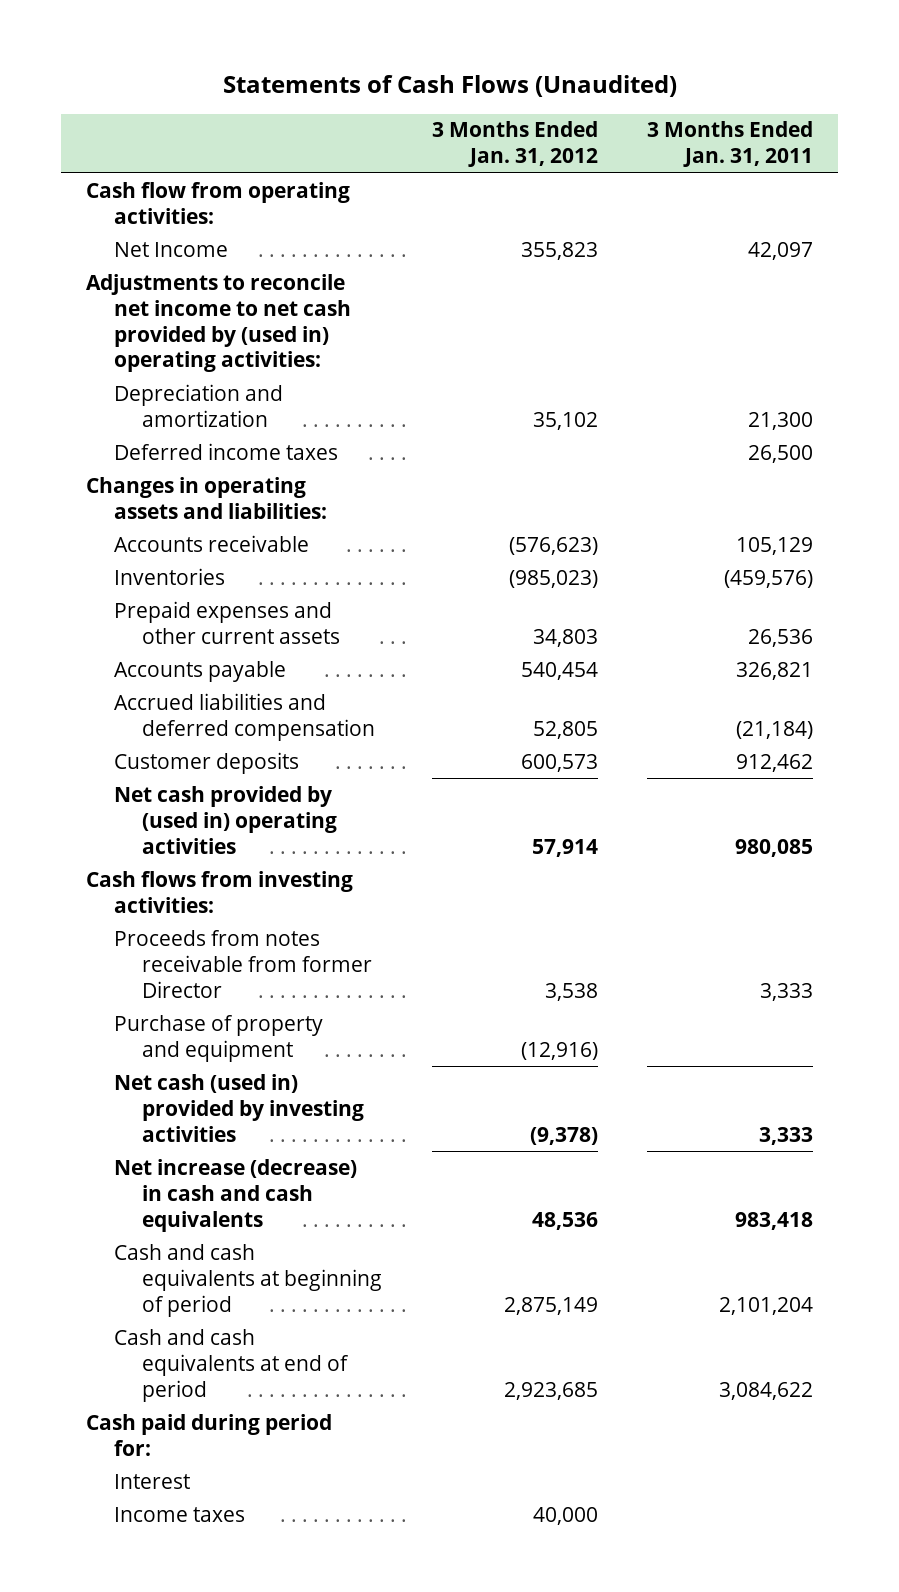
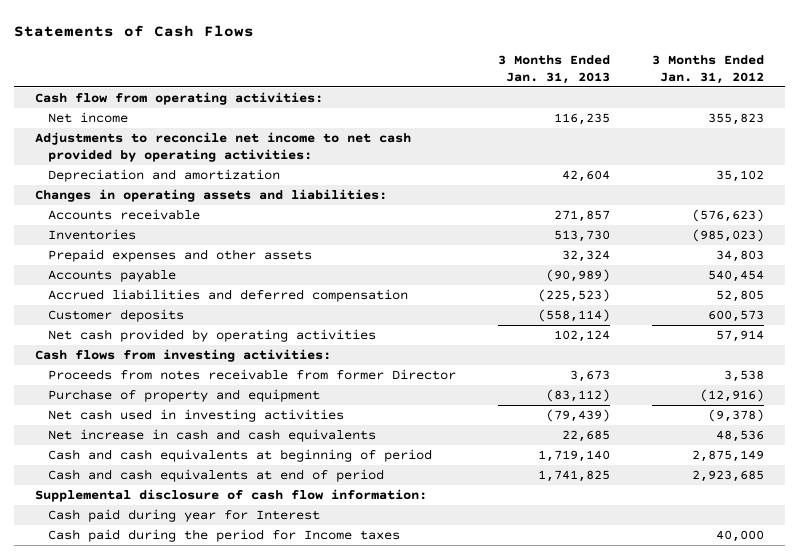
- Statements of Cash Flows (Unaudited)
+ Statements of Cash Flows
- | 3 Months Ended Jan. 31, 2012 | 3 Months Ended Jan. 31, 2011
+ | 3 Months Ended Jan. 31, 2013 | 3 Months Ended Jan. 31, 2012
- Net Income | 355,823 | 42,097
- Adjustments to reconcile net income to net cash provided by (used in) operating activities:
+ Net income | 116,235 | 355,823
+ Adjustments to reconcile net income to net cash provided by operating activities:
- Deferred income taxes | | 26,500
- Prepaid expenses and other current assets | 34,803 | 26,536
+ Prepaid expenses and other assets | 32,324 | 34,803
- Net cash provided by (used in) operating activities | 57,914 | 980,085
+ Net cash provided by operating activities | 102,124 | 57,914
- Net cash (used in) provided by investing activities | (9,378) | 3,333
- Net increase (decrease) in cash and cash equivalents | 48,536 | 983,418
+ Net cash used in investing activities | (79,439) | (9,378)
+ Net increase in cash and cash equivalents | 22,685 | 48,536
- Cash paid during period for:
- Interest
- Income taxes | 40,000 |
+ Supplemental disclosure of cash flow information:
+ Cash paid during year for Interest
+ Cash paid during the period for Income taxes | | 40,000

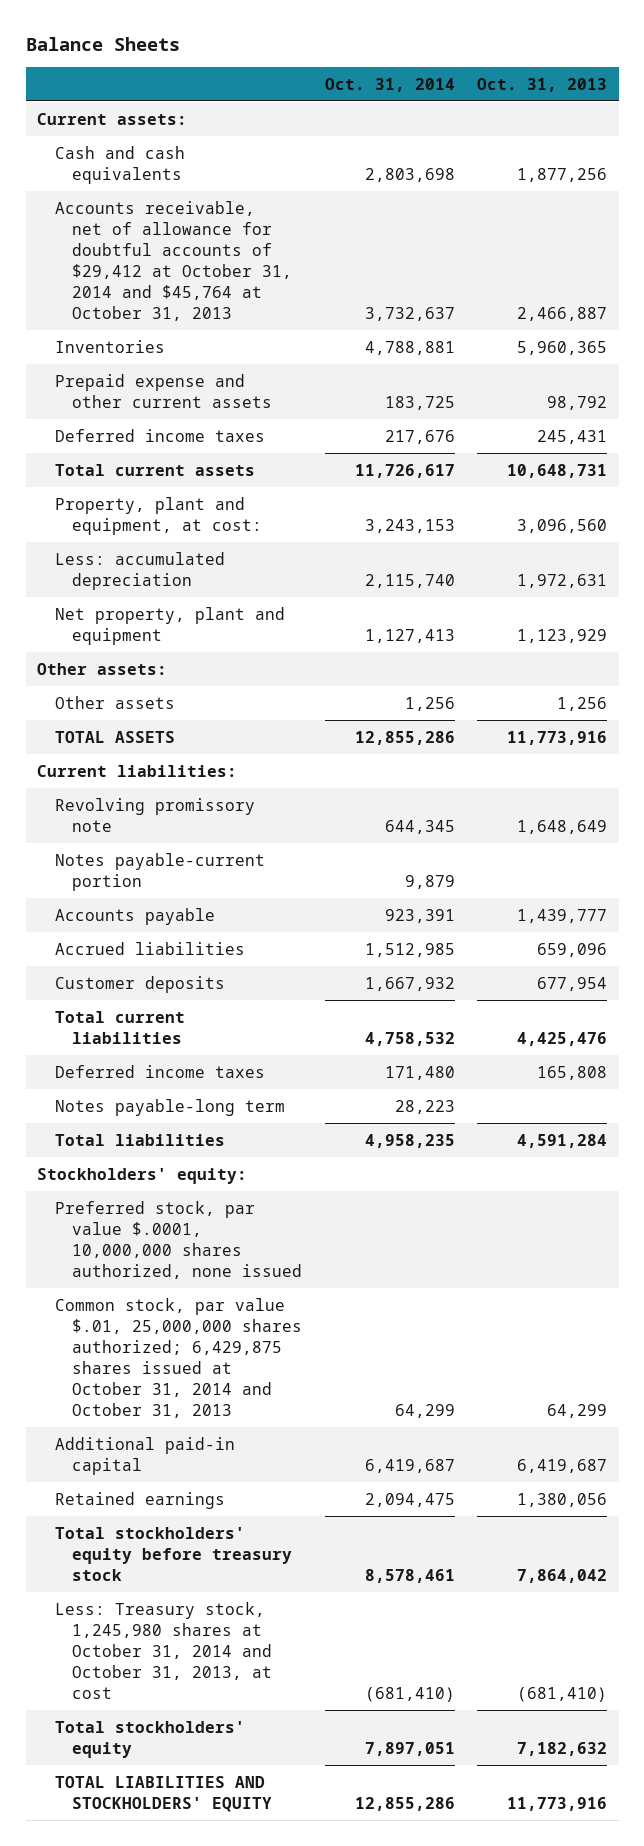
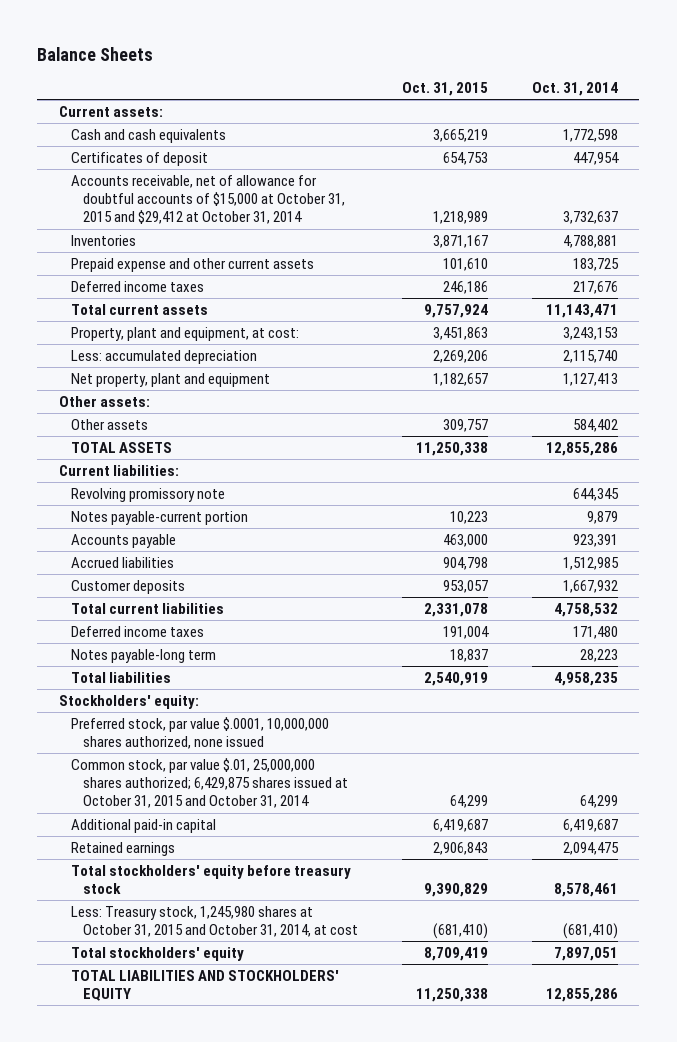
- | Oct. 31, 2014 | Oct. 31, 2013
+ | Oct. 31, 2015 | Oct. 31, 2014
- Cash and cash equivalents | 2,803,698 | 1,877,256
- Accounts receivable, net of allowance for doubtful accounts of $29,412 at October 31, 2014 and $45,764 at October 31, 2013 | 3,732,637 | 2,466,887
+ Cash and cash equivalents | 3,665,219 | 1,772,598
+ Certificates of deposit | 654,753 | 447,954
+ Accounts receivable, net of allowance for doubtful accounts of $15,000 at October 31, 2015 and $29,412 at October 31, 2014 | 1,218,989 | 3,732,637
- Total current assets | 11,726,617 | 10,648,731
+ Total current assets | 9,757,924 | 11,143,471
- Other assets | 1,256 | 1,256
+ Other assets | 309,757 | 584,402
- Common stock, par value $.01, 25,000,000 shares authorized; 6,429,875 shares issued at October 31, 2014 and October 31, 2013 | 64,299 | 64,299
+ Common stock, par value $.01, 25,000,000 shares authorized; 6,429,875 shares issued at October 31, 2015 and October 31, 2014 | 64,299 | 64,299
- Less: Treasury stock, 1,245,980 shares at October 31, 2014 and October 31, 2013, at cost | (681,410) | (681,410)
+ Less: Treasury stock, 1,245,980 shares at October 31, 2015 and October 31, 2014, at cost | (681,410) | (681,410)

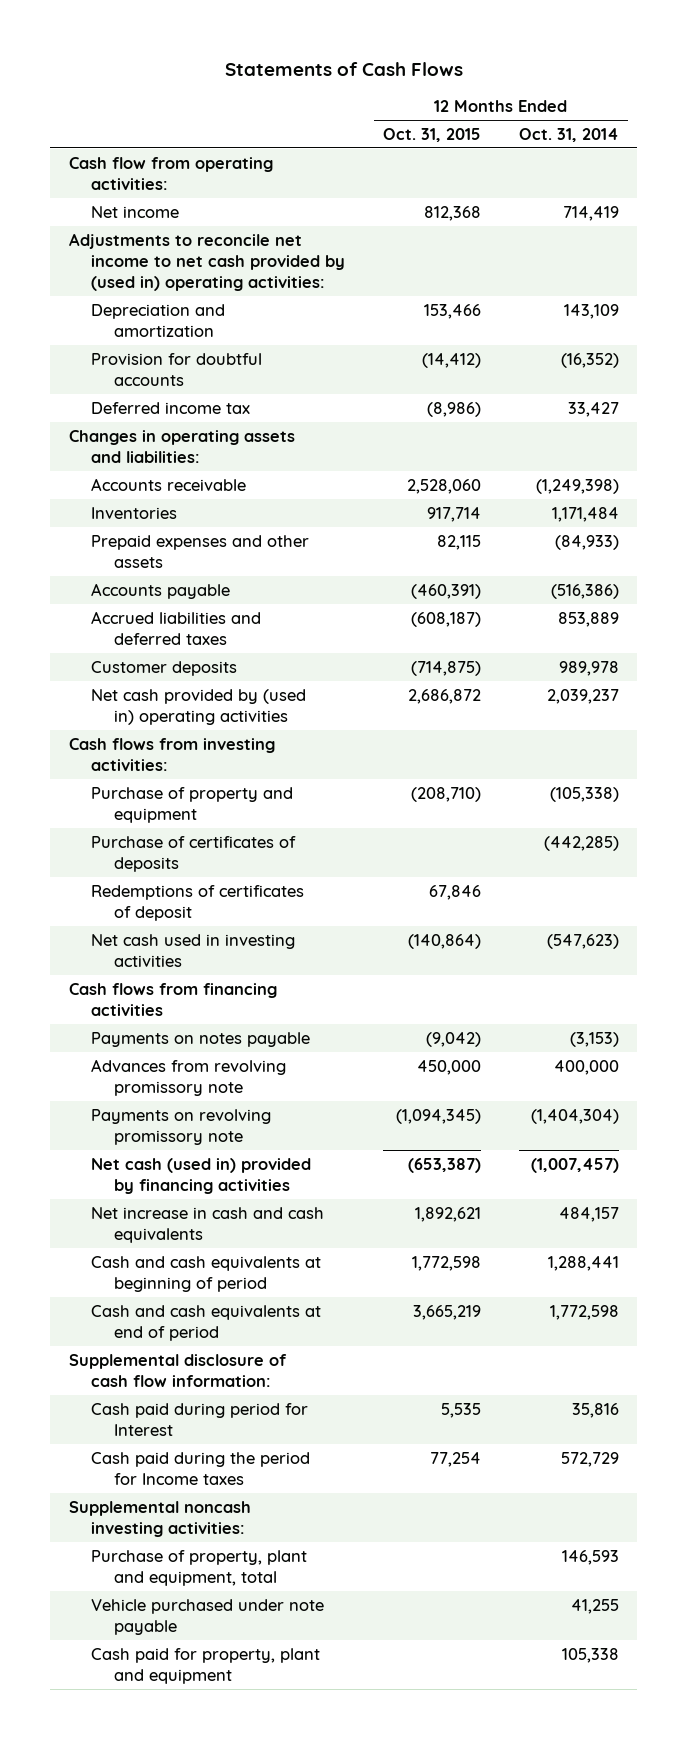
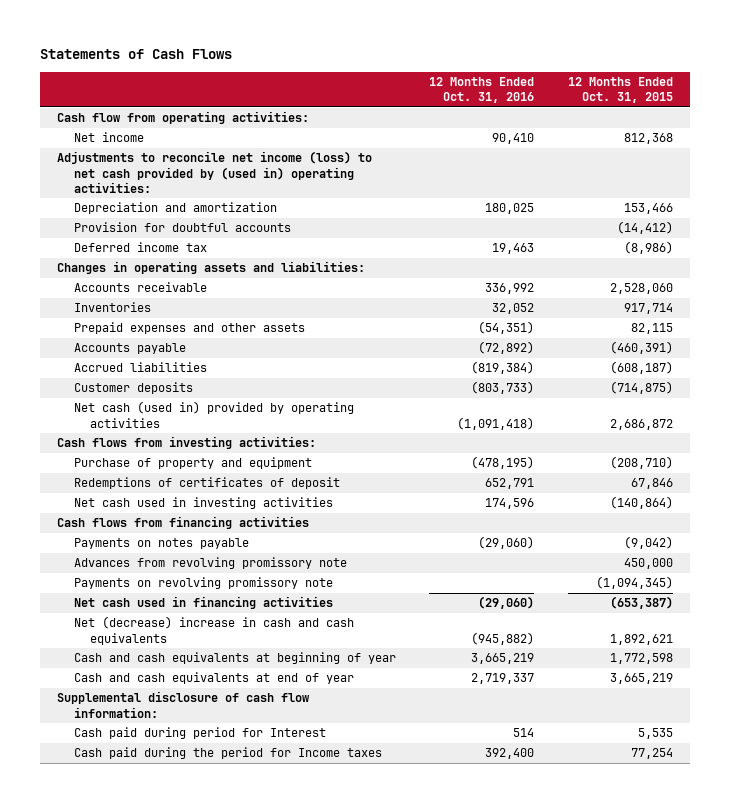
- | 12 Months Ended Oct. 31, 2015 | 12 Months Ended Oct. 31, 2014
+ | 12 Months Ended Oct. 31, 2016 | 12 Months Ended Oct. 31, 2015
- Adjustments to reconcile net income to net cash provided by (used in) operating activities:
+ Adjustments to reconcile net income (loss) to net cash provided by (used in) operating activities:
- Accrued liabilities and deferred taxes | (608,187) | 853,889
+ Accrued liabilities | (819,384) | (608,187)
- Net cash provided by (used in) operating activities | 2,686,872 | 2,039,237
+ Net cash (used in) provided by operating activities | (1,091,418) | 2,686,872
- Purchase of certificates of deposits | | (442,285)
- Net cash (used in) provided by financing activities | (653,387) | (1,007,457)
- Net increase in cash and cash equivalents | 1,892,621 | 484,157
- Cash and cash equivalents at beginning of period | 1,772,598 | 1,288,441
- Cash and cash equivalents at end of period | 3,665,219 | 1,772,598
+ Net cash used in financing activities | (29,060) | (653,387)
+ Net (decrease) increase in cash and cash equivalents | (945,882) | 1,892,621
+ Cash and cash equivalents at beginning of year | 3,665,219 | 1,772,598
+ Cash and cash equivalents at end of year | 2,719,337 | 3,665,219
- Supplemental noncash investing activities:
- Purchase of property, plant and equipment, total | | 146,593
- Vehicle purchased under note payable | | 41,255
- Cash paid for property, plant and equipment | | 105,338

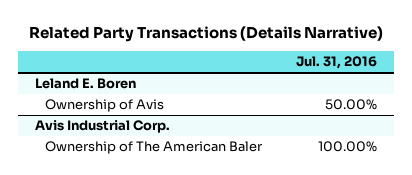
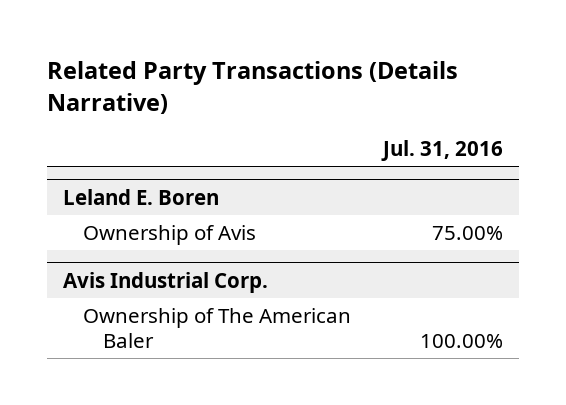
@ Leland E. Boren
- Ownership of Avis | 50.00%
+ Ownership of Avis | 75.00%

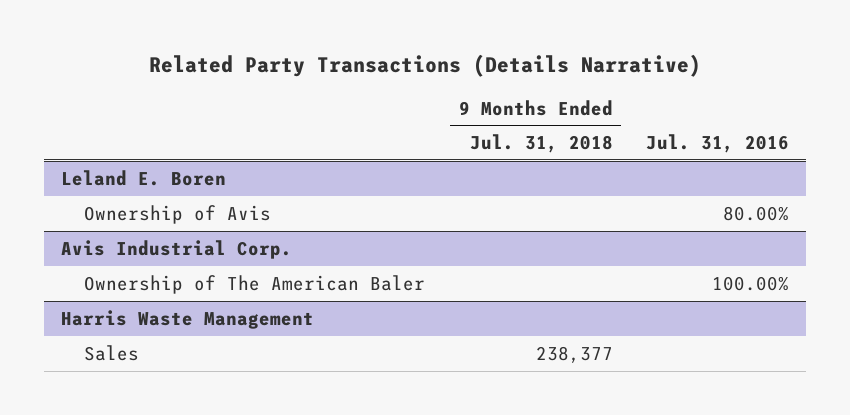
- | Jul. 31, 2016
+ | 9 Months Ended Jul. 31, 2018 | Jul. 31, 2016
@ Leland E. Boren
- Ownership of Avis | 75.00%
+ Ownership of Avis | | 80.00%
+ Harris Waste Management
+ Sales | 238,377 |

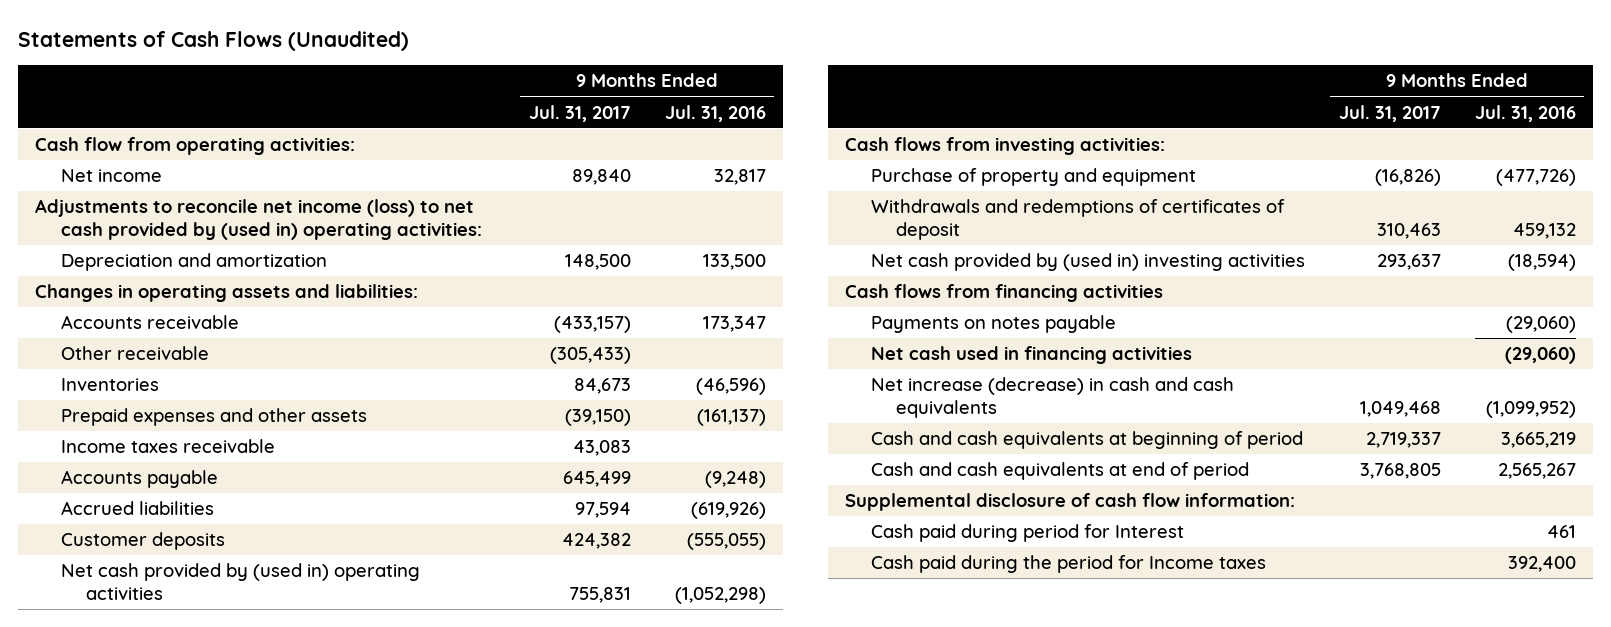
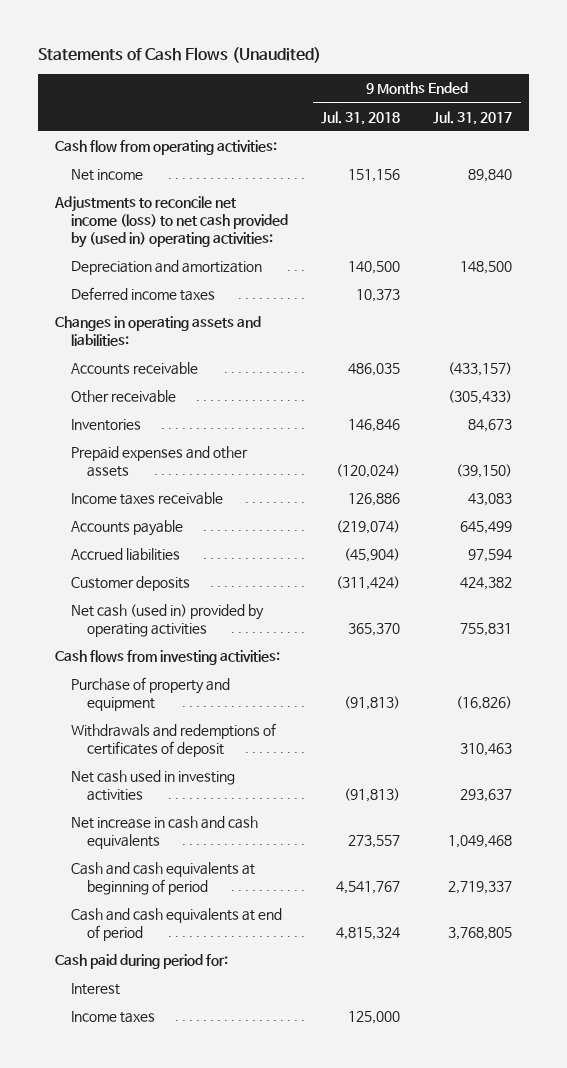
- | 9 Months Ended Jul. 31, 2017 | 9 Months Ended Jul. 31, 2016
+ | 9 Months Ended Jul. 31, 2018 | 9 Months Ended Jul. 31, 2017
+ Deferred income taxes | 10,373 |
- Net cash provided by (used in) operating activities | 755,831 | (1,052,298)
+ Net cash (used in) provided by operating activities | 365,370 | 755,831
- Net cash provided by (used in) investing activities | 293,637 | (18,594)
- Cash flows from financing activities
- Payments on notes payable | | (29,060)
- Net cash used in financing activities | | (29,060)
- Net increase (decrease) in cash and cash equivalents | 1,049,468 | (1,099,952)
+ Net cash used in investing activities | (91,813) | 293,637
+ Net increase in cash and cash equivalents | 273,557 | 1,049,468
- Supplemental disclosure of cash flow information:
- Cash paid during period for Interest | | 461
- Cash paid during the period for Income taxes | | 392,400
+ Cash paid during period for:
+ Interest
+ Income taxes | 125,000 |

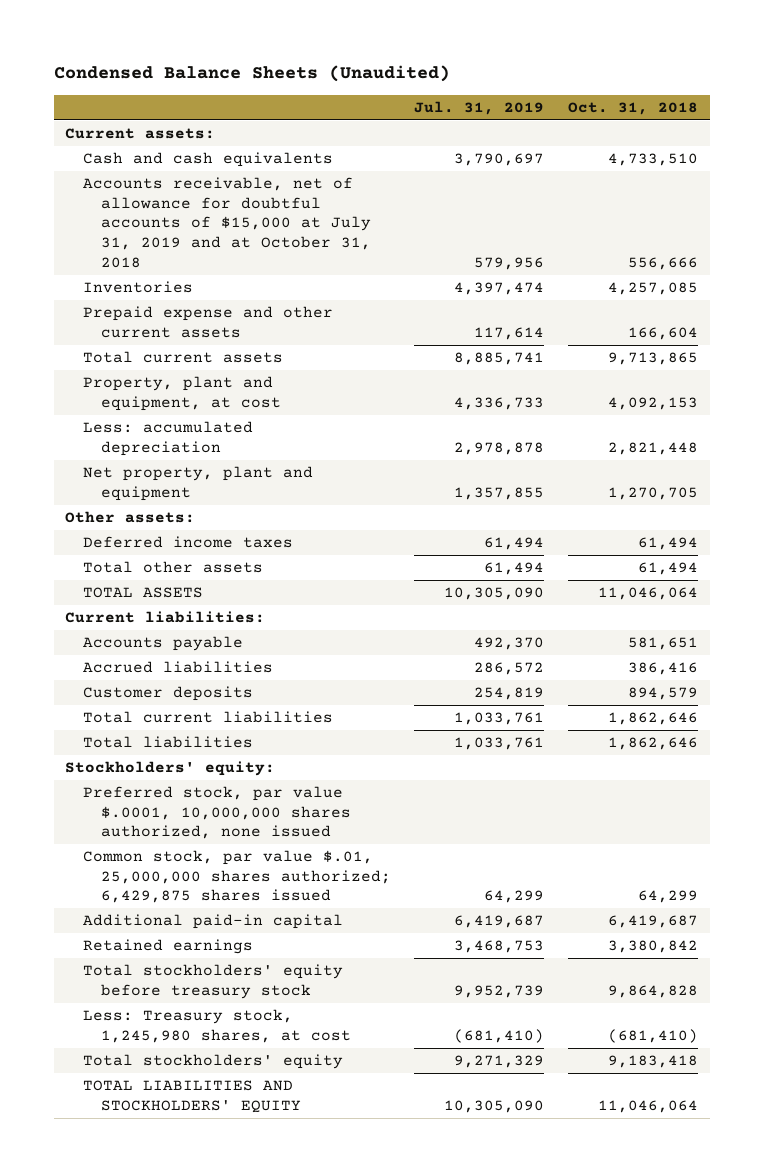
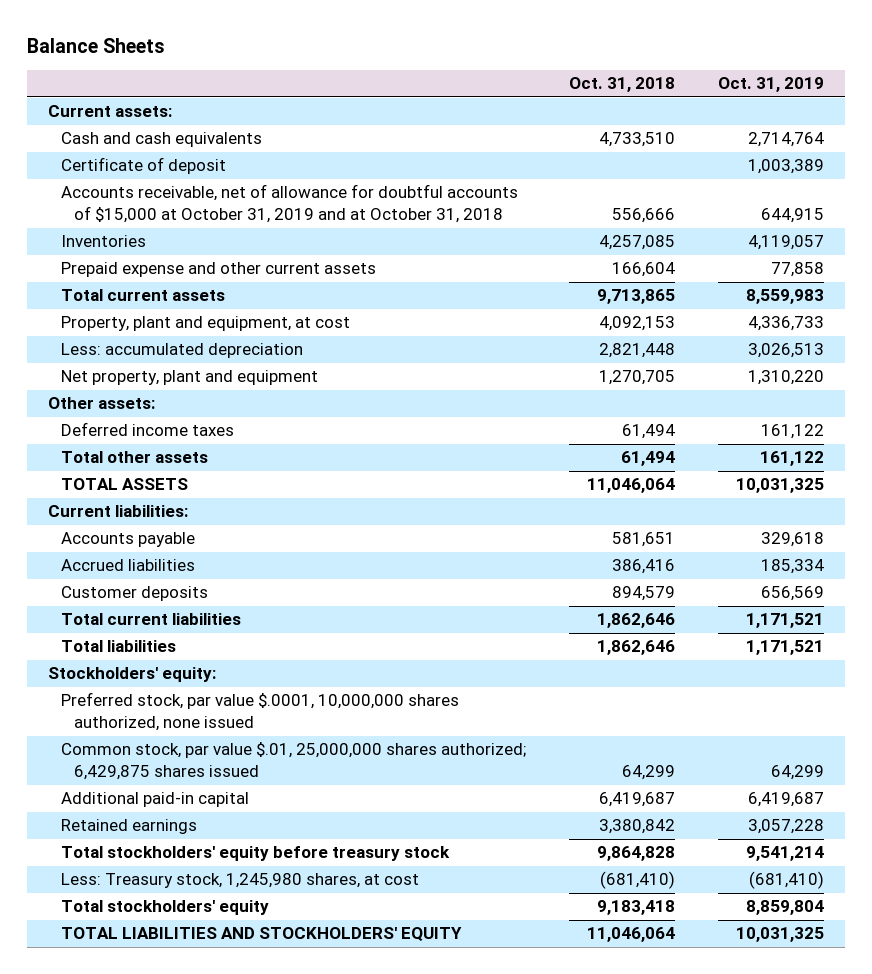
- Condensed Balance Sheets (Unaudited)
+ Balance Sheets
- | Jul. 31, 2019 | Oct. 31, 2018
+ | Oct. 31, 2018 | Oct. 31, 2019
- Accounts receivable, net of allowance for doubtful accounts of $15,000 at July 31, 2019 and at October 31, 2018 | 579,956 | 556,666
+ Certificate of deposit | | 1,003,389
+ Accounts receivable, net of allowance for doubtful accounts of $15,000 at October 31, 2019 and at October 31, 2018 | 556,666 | 644,915

